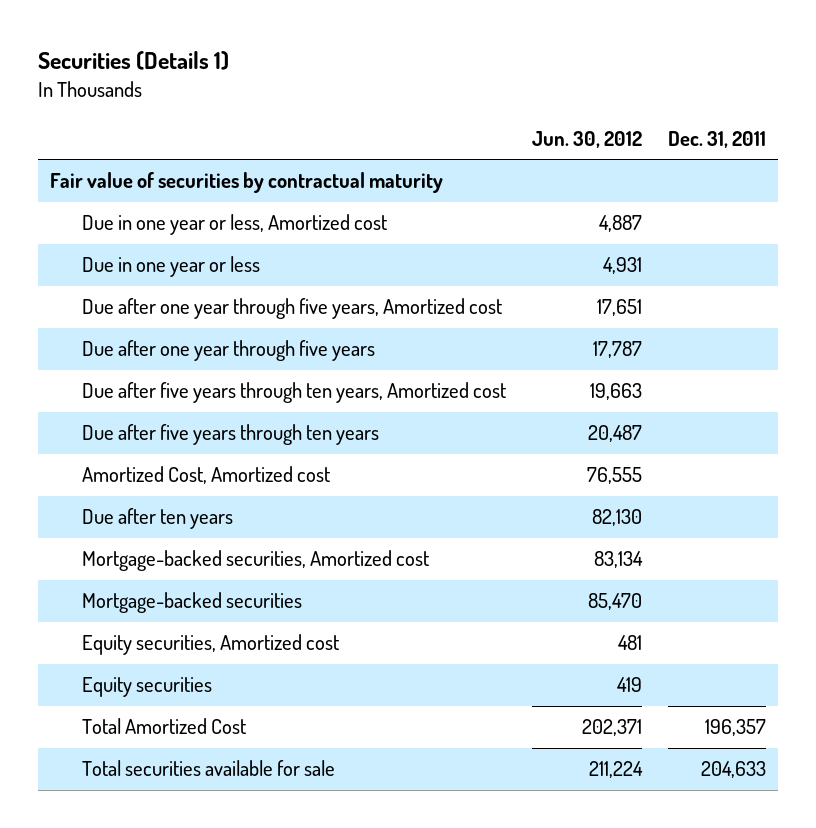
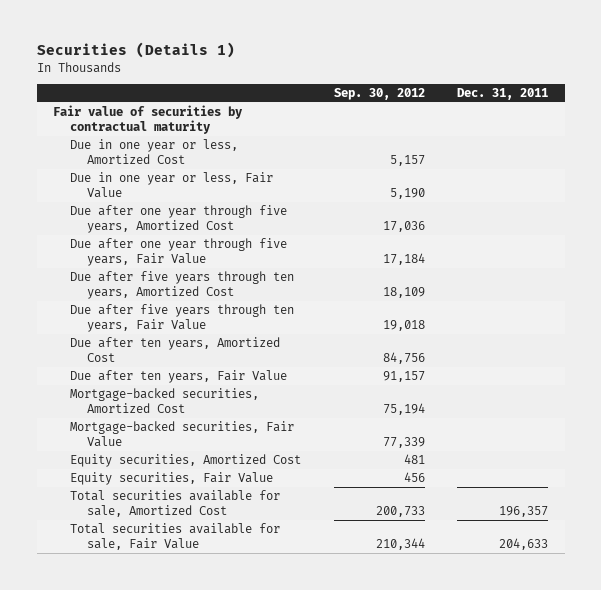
- | Jun. 30, 2012 | Dec. 31, 2011
+ | Sep. 30, 2012 | Dec. 31, 2011
- Due in one year or less, Amortized cost | 4,887 |
- Due in one year or less | 4,931 |
- Due after one year through five years, Amortized cost | 17,651 |
- Due after one year through five years | 17,787 |
- Due after five years through ten years, Amortized cost | 19,663 |
- Due after five years through ten years | 20,487 |
- Amortized Cost, Amortized cost | 76,555 |
- Due after ten years | 82,130 |
- Mortgage-backed securities, Amortized cost | 83,134 |
- Mortgage-backed securities | 85,470 |
- Equity securities, Amortized cost | 481 |
- Equity securities | 419 |
- Total Amortized Cost | 202,371 | 196,357
- Total securities available for sale | 211,224 | 204,633
+ Due in one year or less, Amortized Cost | 5,157 |
+ Due in one year or less, Fair Value | 5,190 |
+ Due after one year through five years, Amortized Cost | 17,036 |
+ Due after one year through five years, Fair Value | 17,184 |
+ Due after five years through ten years, Amortized Cost | 18,109 |
+ Due after five years through ten years, Fair Value | 19,018 |
+ Due after ten years, Amortized Cost | 84,756 |
+ Due after ten years, Fair Value | 91,157 |
+ Mortgage-backed securities, Amortized Cost | 75,194 |
+ Mortgage-backed securities, Fair Value | 77,339 |
+ Equity securities, Amortized Cost | 481 |
+ Equity securities, Fair Value | 456 |
+ Total securities available for sale, Amortized Cost | 200,733 | 196,357
+ Total securities available for sale, Fair Value | 210,344 | 204,633

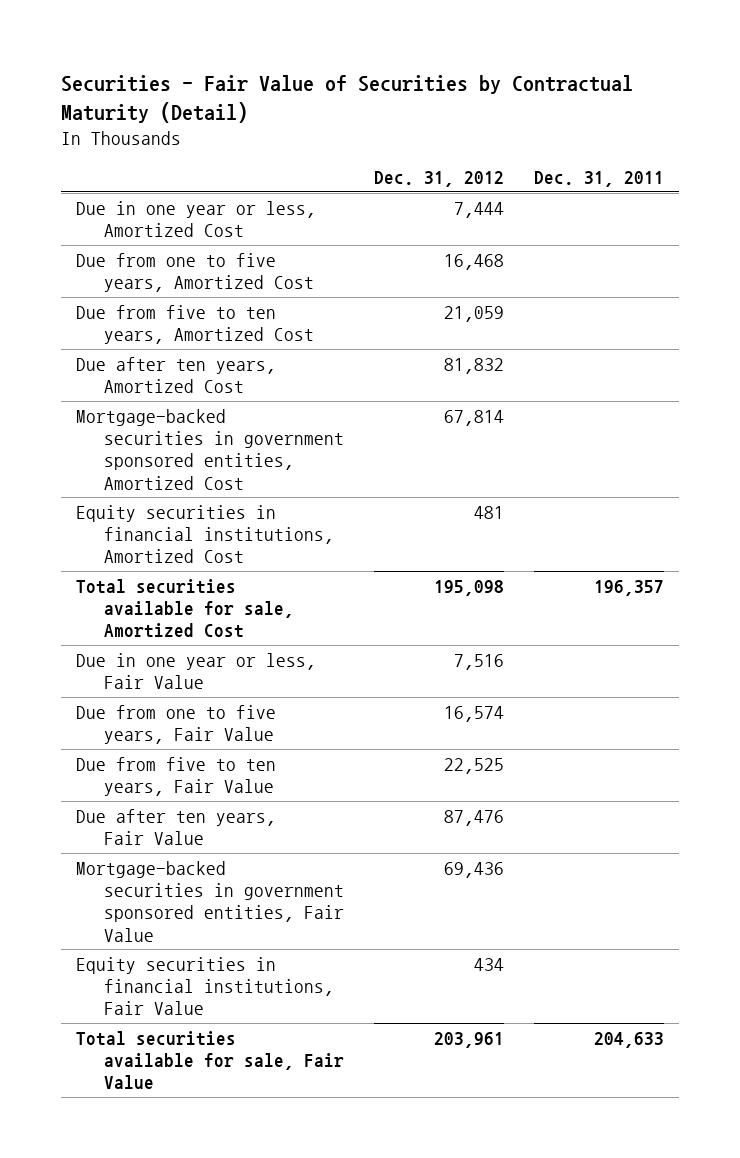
- Securities (Details 1)
+ Securities - Fair Value of Securities by Contractual Maturity (Detail)
- | Sep. 30, 2012 | Dec. 31, 2011
+ | Dec. 31, 2012 | Dec. 31, 2011
- Fair value of securities by contractual maturity
- Due after one year through five years, Amortized Cost | 17,036 |
- Due after one year through five years, Fair Value | 17,184 |
- Due after five years through ten years, Amortized Cost | 18,109 |
- Due after five years through ten years, Fair Value | 19,018 |
+ Due from one to five years, Amortized Cost | 16,468 |
+ Due from five to ten years, Amortized Cost | 21,059 |
- Mortgage-backed securities, Amortized Cost | 75,194 |
- Mortgage-backed securities, Fair Value | 77,339 |
- Equity securities, Amortized Cost | 481 |
- Equity securities, Fair Value | 456 |
+ Mortgage-backed securities in government sponsored entities, Amortized Cost | 67,814 |
+ Equity securities in financial institutions, Amortized Cost | 481 |
moved down: Due in one year or less, Fair Value | 7,516 |
+ Due from one to five years, Fair Value | 16,574 |
+ Due from five to ten years, Fair Value | 22,525 |
moved down: Due after ten years, Fair Value | 87,476 |
+ Mortgage-backed securities in government sponsored entities, Fair Value | 69,436 |
+ Equity securities in financial institutions, Fair Value | 434 |

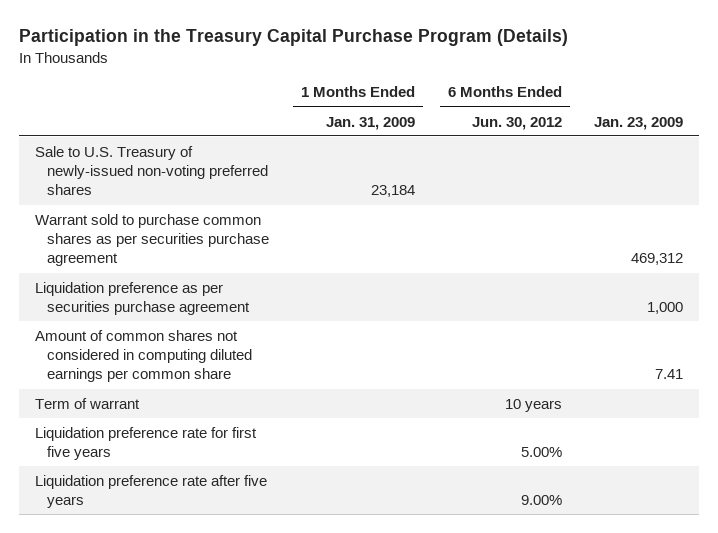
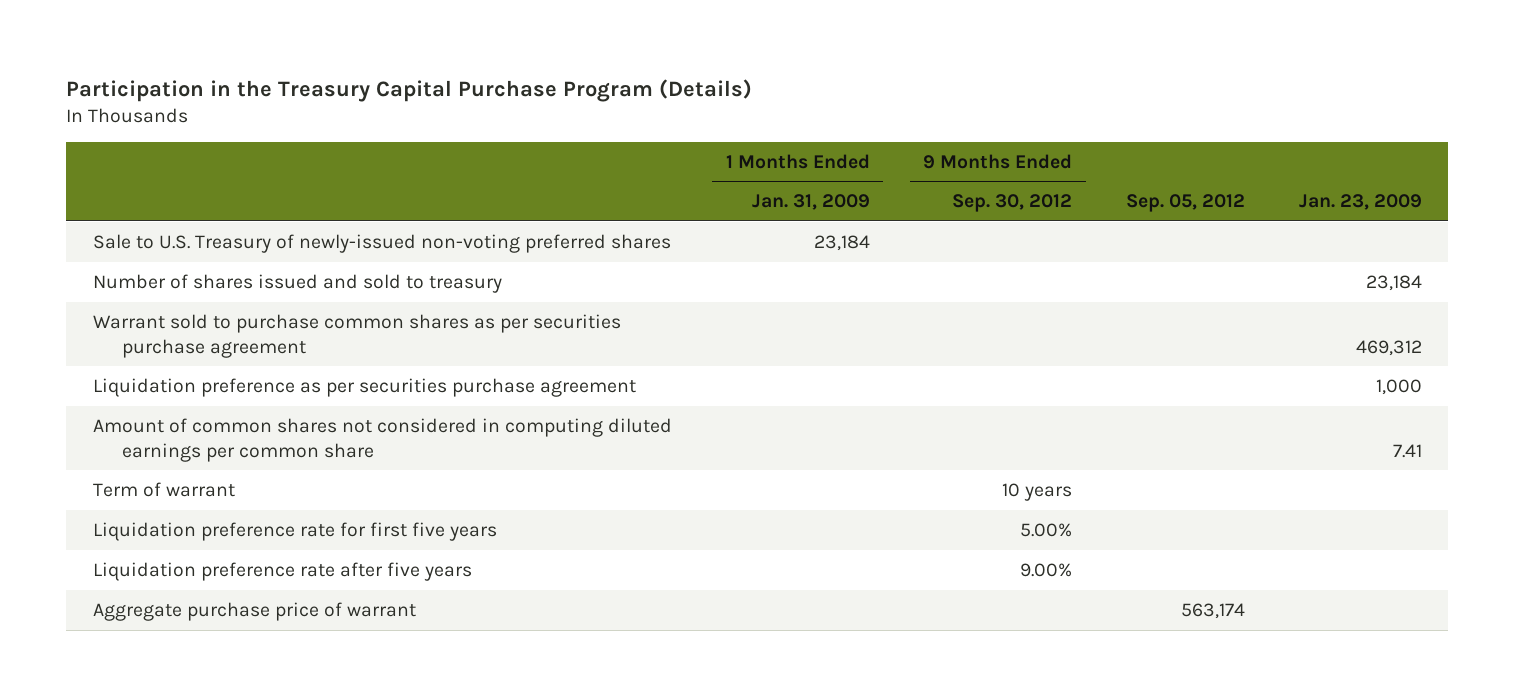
- | 1 Months Ended Jan. 31, 2009 | 6 Months Ended Jun. 30, 2012 | Jan. 23, 2009
+ | 1 Months Ended Jan. 31, 2009 | 9 Months Ended Sep. 30, 2012 | Sep. 05, 2012 | Jan. 23, 2009
+ Number of shares issued and sold to treasury | | | | 23,184
+ Aggregate purchase price of warrant | | | 563,174 |

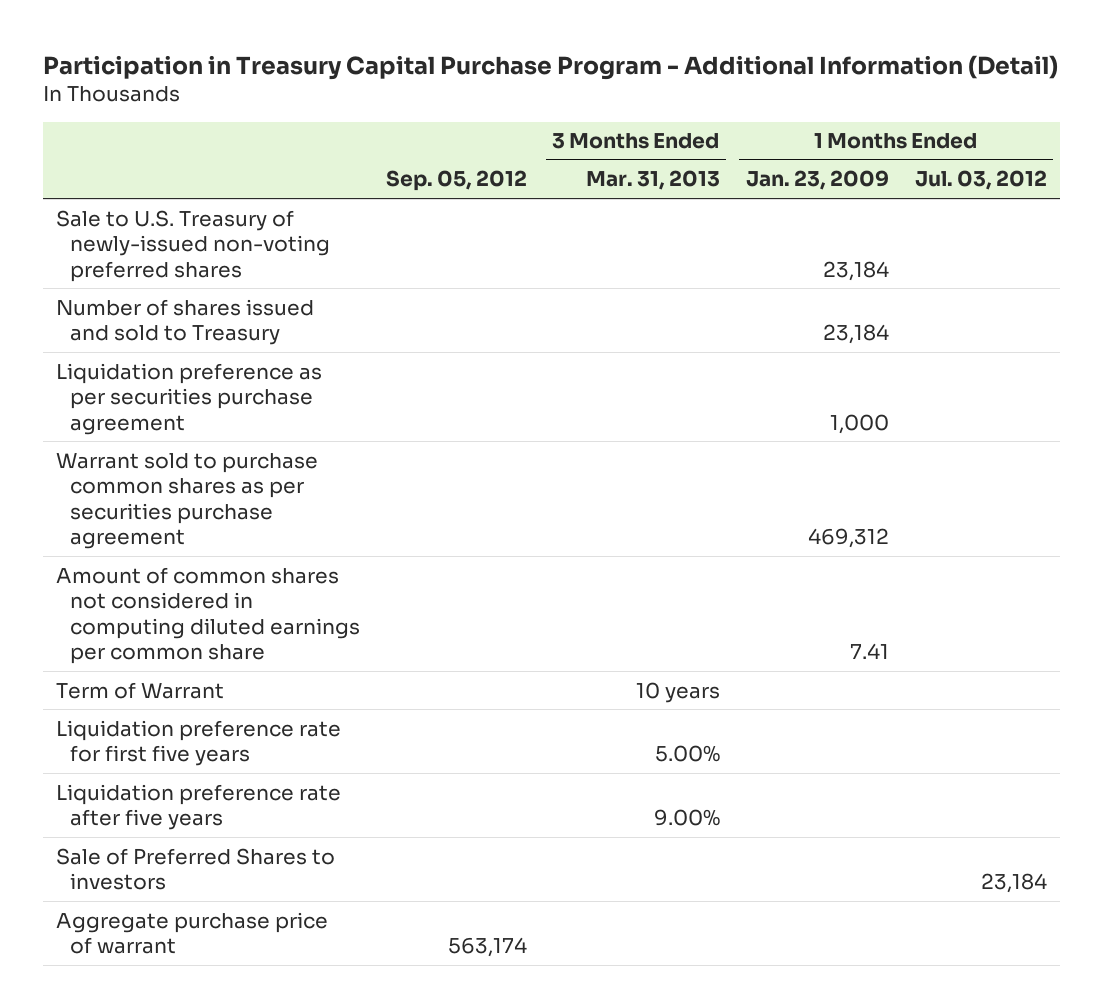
- Participation in the Treasury Capital Purchase Program (Details)
+ Participation in Treasury Capital Purchase Program - Additional Information (Detail)
- | 1 Months Ended Jan. 31, 2009 | 9 Months Ended Sep. 30, 2012 | Sep. 05, 2012 | Jan. 23, 2009
+ | Sep. 05, 2012 | 3 Months Ended Mar. 31, 2013 | 1 Months Ended Jan. 23, 2009 | 1 Months Ended Jul. 03, 2012
- Number of shares issued and sold to treasury | | | | 23,184
+ Number of shares issued and sold to Treasury | | | 23,184 |
moved down: Warrant sold to purchase common shares as per securities purchase agreement | | | 469,312 |
- Term of warrant | | 10 years | |
+ Term of Warrant | | 10 years | |
+ Sale of Preferred Shares to investors | | | | 23,184

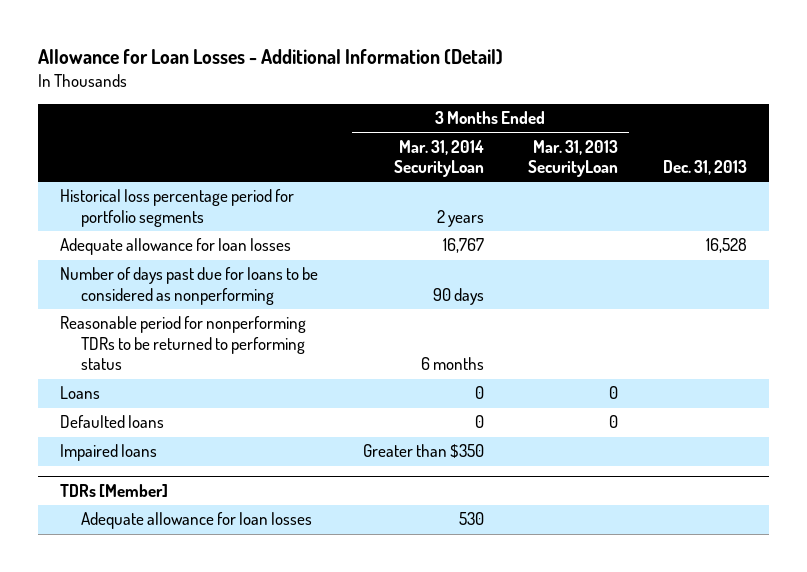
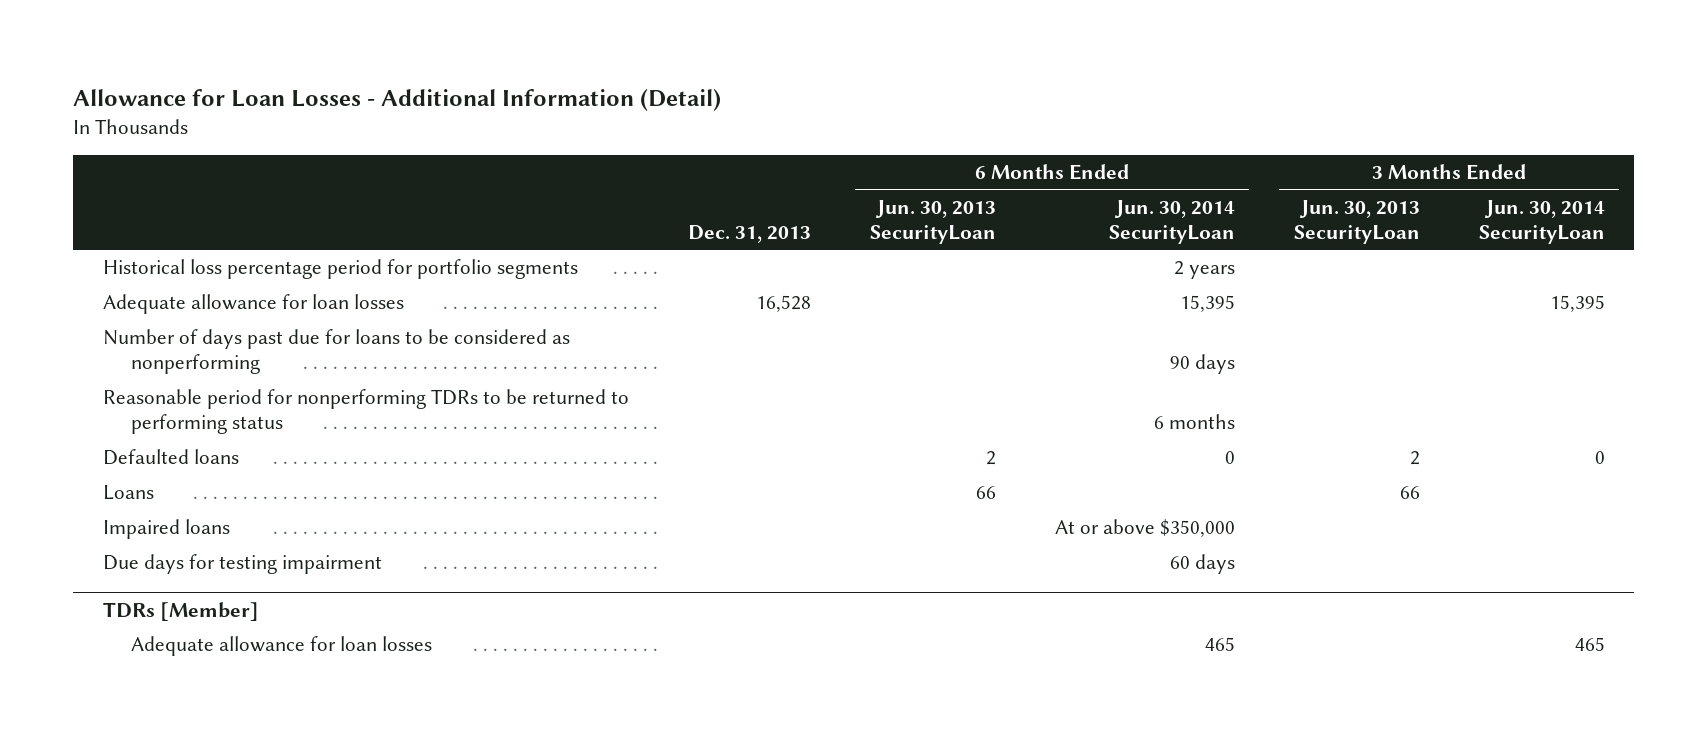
- | 3 Months Ended Mar. 31, 2014 SecurityLoan | 3 Months Ended Mar. 31, 2013 SecurityLoan | Dec. 31, 2013
+ | Dec. 31, 2013 | 6 Months Ended Jun. 30, 2013 SecurityLoan | 6 Months Ended Jun. 30, 2014 SecurityLoan | 3 Months Ended Jun. 30, 2013 SecurityLoan | 3 Months Ended Jun. 30, 2014 SecurityLoan
moved down: Loans | | 66 | | 66 |
+ Due days for testing impairment | | | 60 days | |

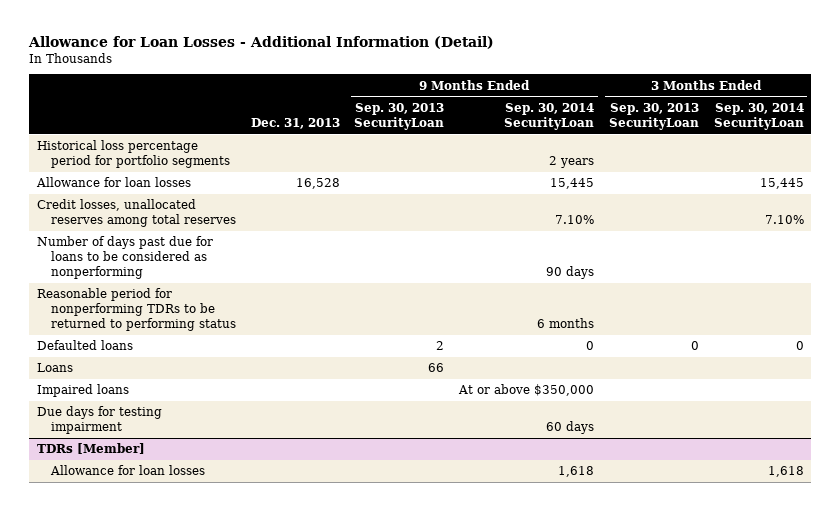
- | Dec. 31, 2013 | 6 Months Ended Jun. 30, 2013 SecurityLoan | 6 Months Ended Jun. 30, 2014 SecurityLoan | 3 Months Ended Jun. 30, 2013 SecurityLoan | 3 Months Ended Jun. 30, 2014 SecurityLoan
+ | Dec. 31, 2013 | 9 Months Ended Sep. 30, 2013 SecurityLoan | 9 Months Ended Sep. 30, 2014 SecurityLoan | 3 Months Ended Sep. 30, 2013 SecurityLoan | 3 Months Ended Sep. 30, 2014 SecurityLoan
- Adequate allowance for loan losses | 16,528 | | 15,395 | | 15,395
+ Allowance for loan losses | 16,528 | | 15,445 | | 15,445
+ Credit losses, unallocated reserves among total reserves | | | 7.10% | | 7.10%
@ TDRs [Member]
- Adequate allowance for loan losses | | | 465 | | 465
+ Allowance for loan losses | | | 1,618 | | 1,618

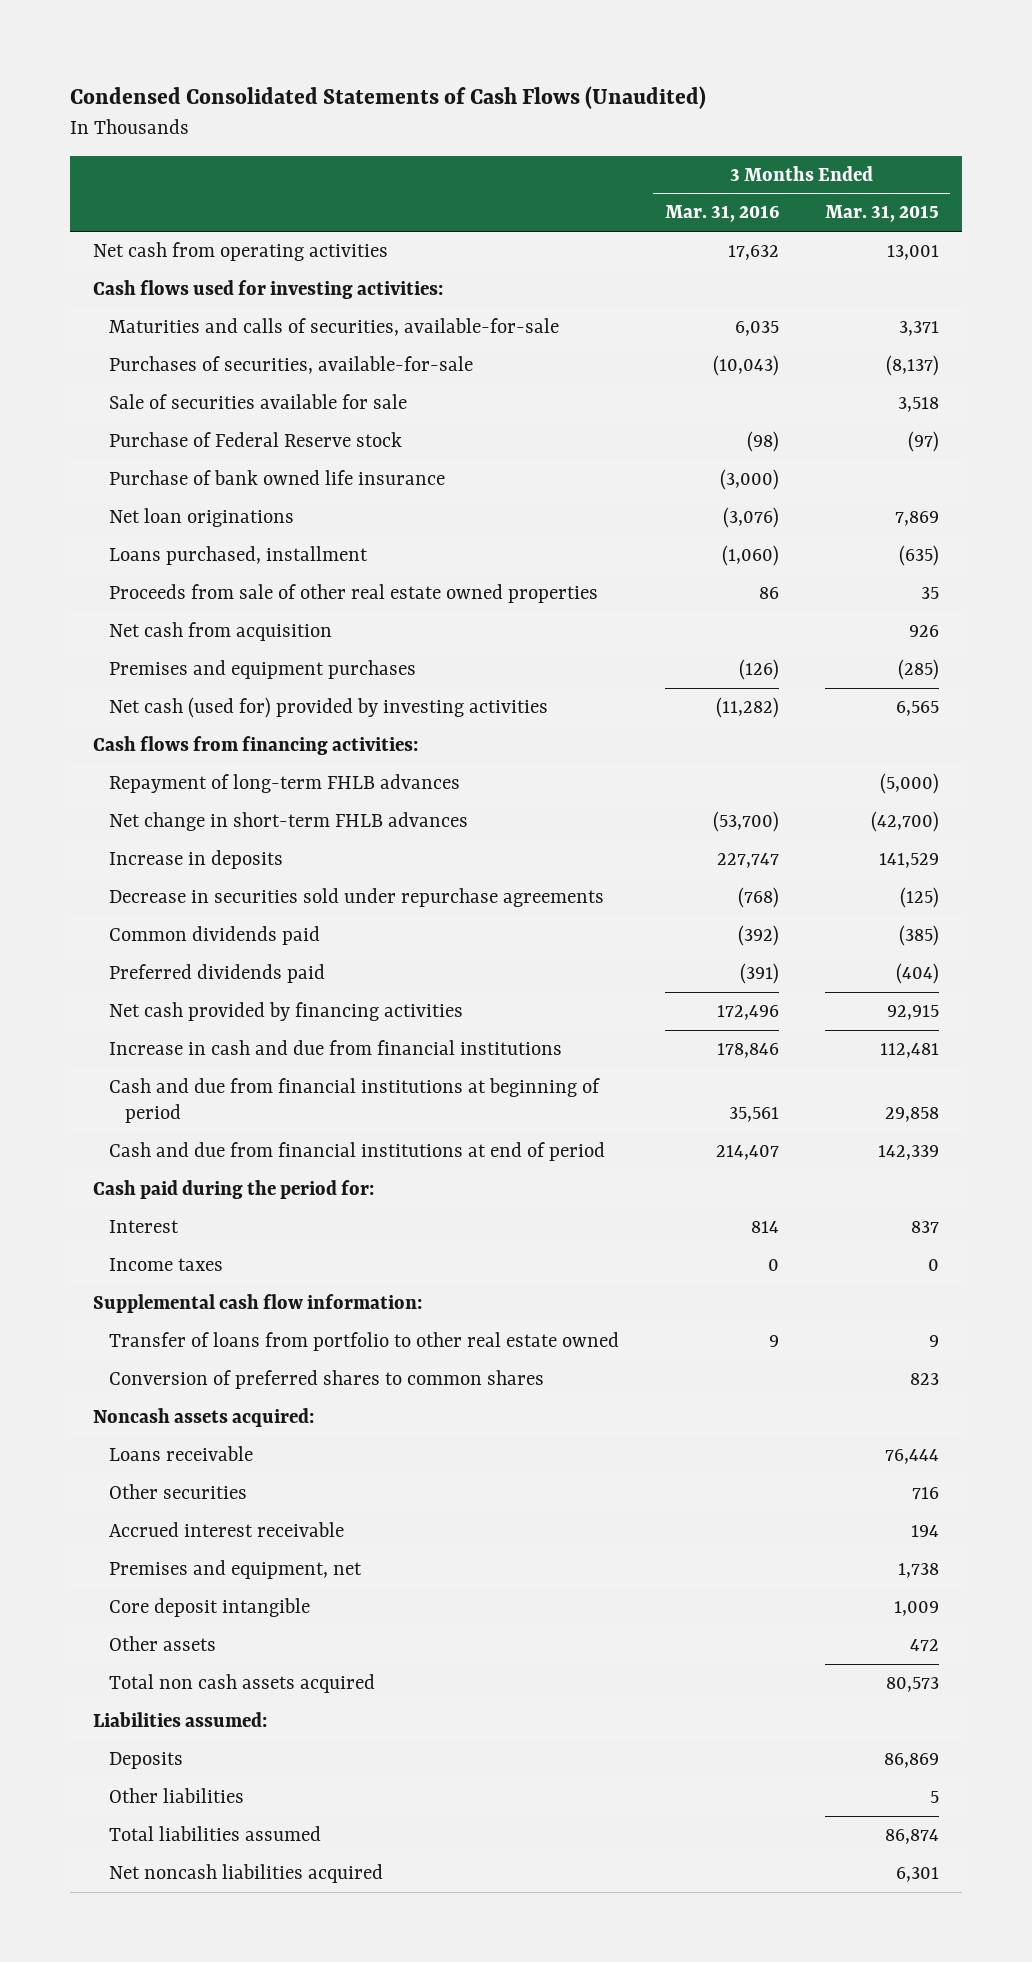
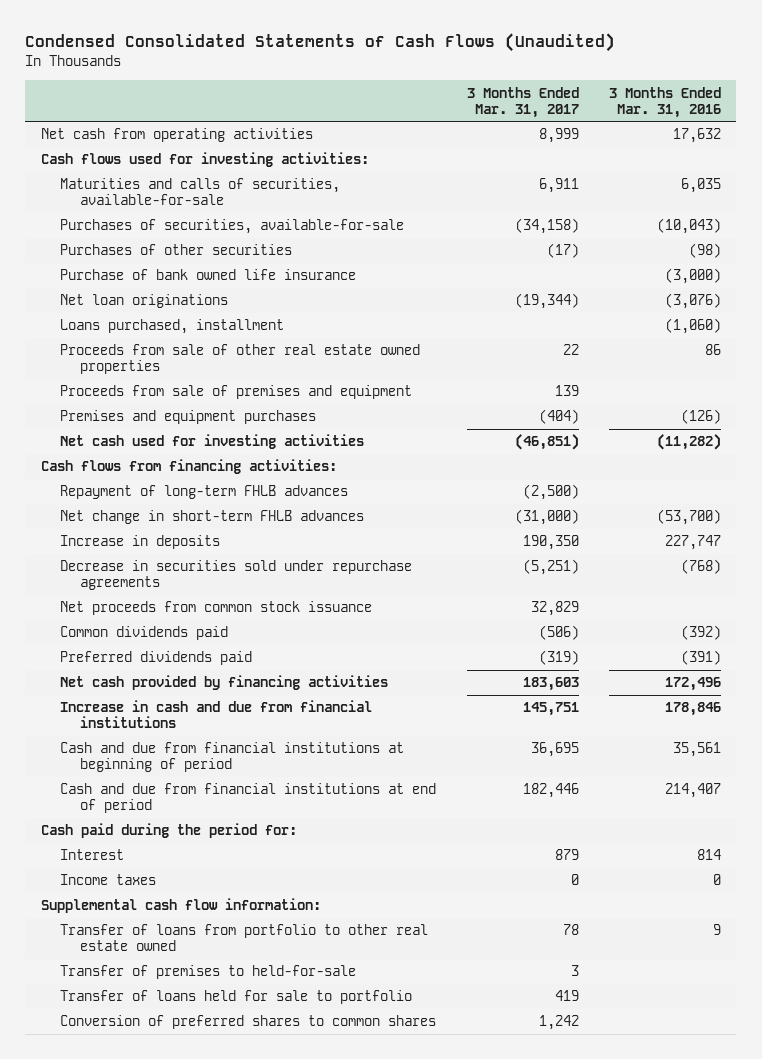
- | 3 Months Ended Mar. 31, 2016 | 3 Months Ended Mar. 31, 2015
+ | 3 Months Ended Mar. 31, 2017 | 3 Months Ended Mar. 31, 2016
- Sale of securities available for sale | | 3,518
- Purchase of Federal Reserve stock | (98) | (97)
+ Purchases of other securities | (17) | (98)
- Net cash from acquisition | | 926
+ Proceeds from sale of premises and equipment | 139 |
- Net cash (used for) provided by investing activities | (11,282) | 6,565
+ Net cash used for investing activities | (46,851) | (11,282)
+ Net proceeds from common stock issuance | 32,829 |
+ Transfer of premises to held-for-sale | 3 |
+ Transfer of loans held for sale to portfolio | 419 |
- Noncash assets acquired:
- Loans receivable | | 76,444
- Other securities | | 716
- Accrued interest receivable | | 194
- Premises and equipment, net | | 1,738
- Core deposit intangible | | 1,009
- Other assets | | 472
- Total non cash assets acquired | | 80,573
- Liabilities assumed:
- Deposits | | 86,869
- Other liabilities | | 5
- Total liabilities assumed | | 86,874
- Net noncash liabilities acquired | | 6,301

